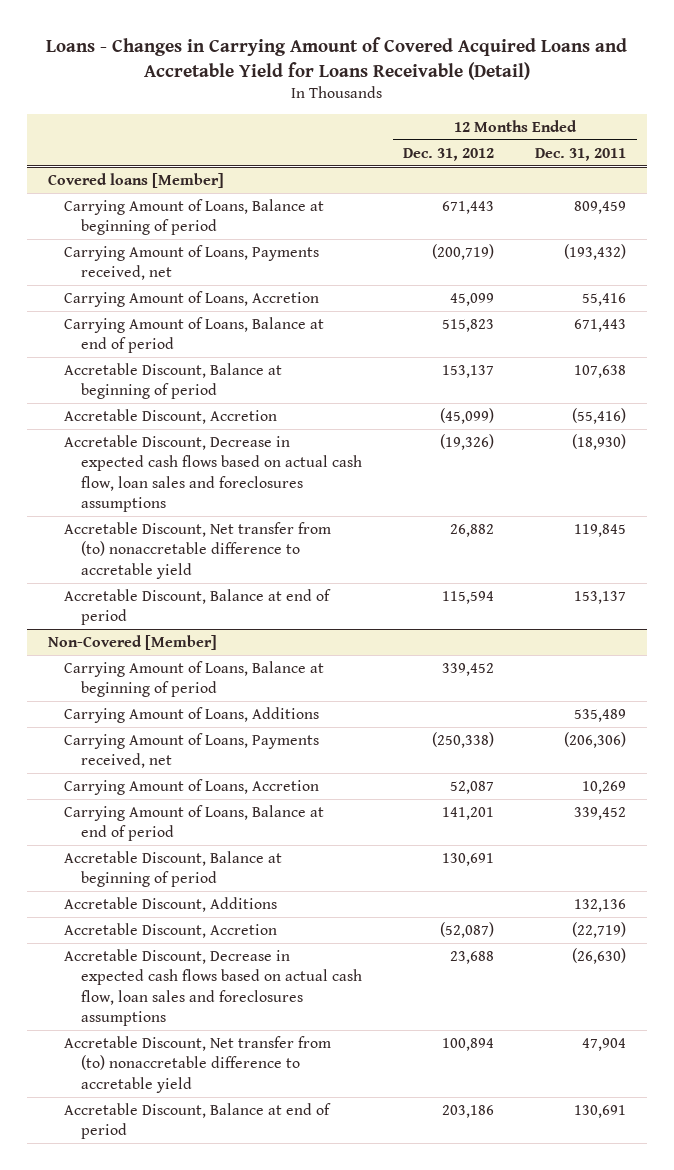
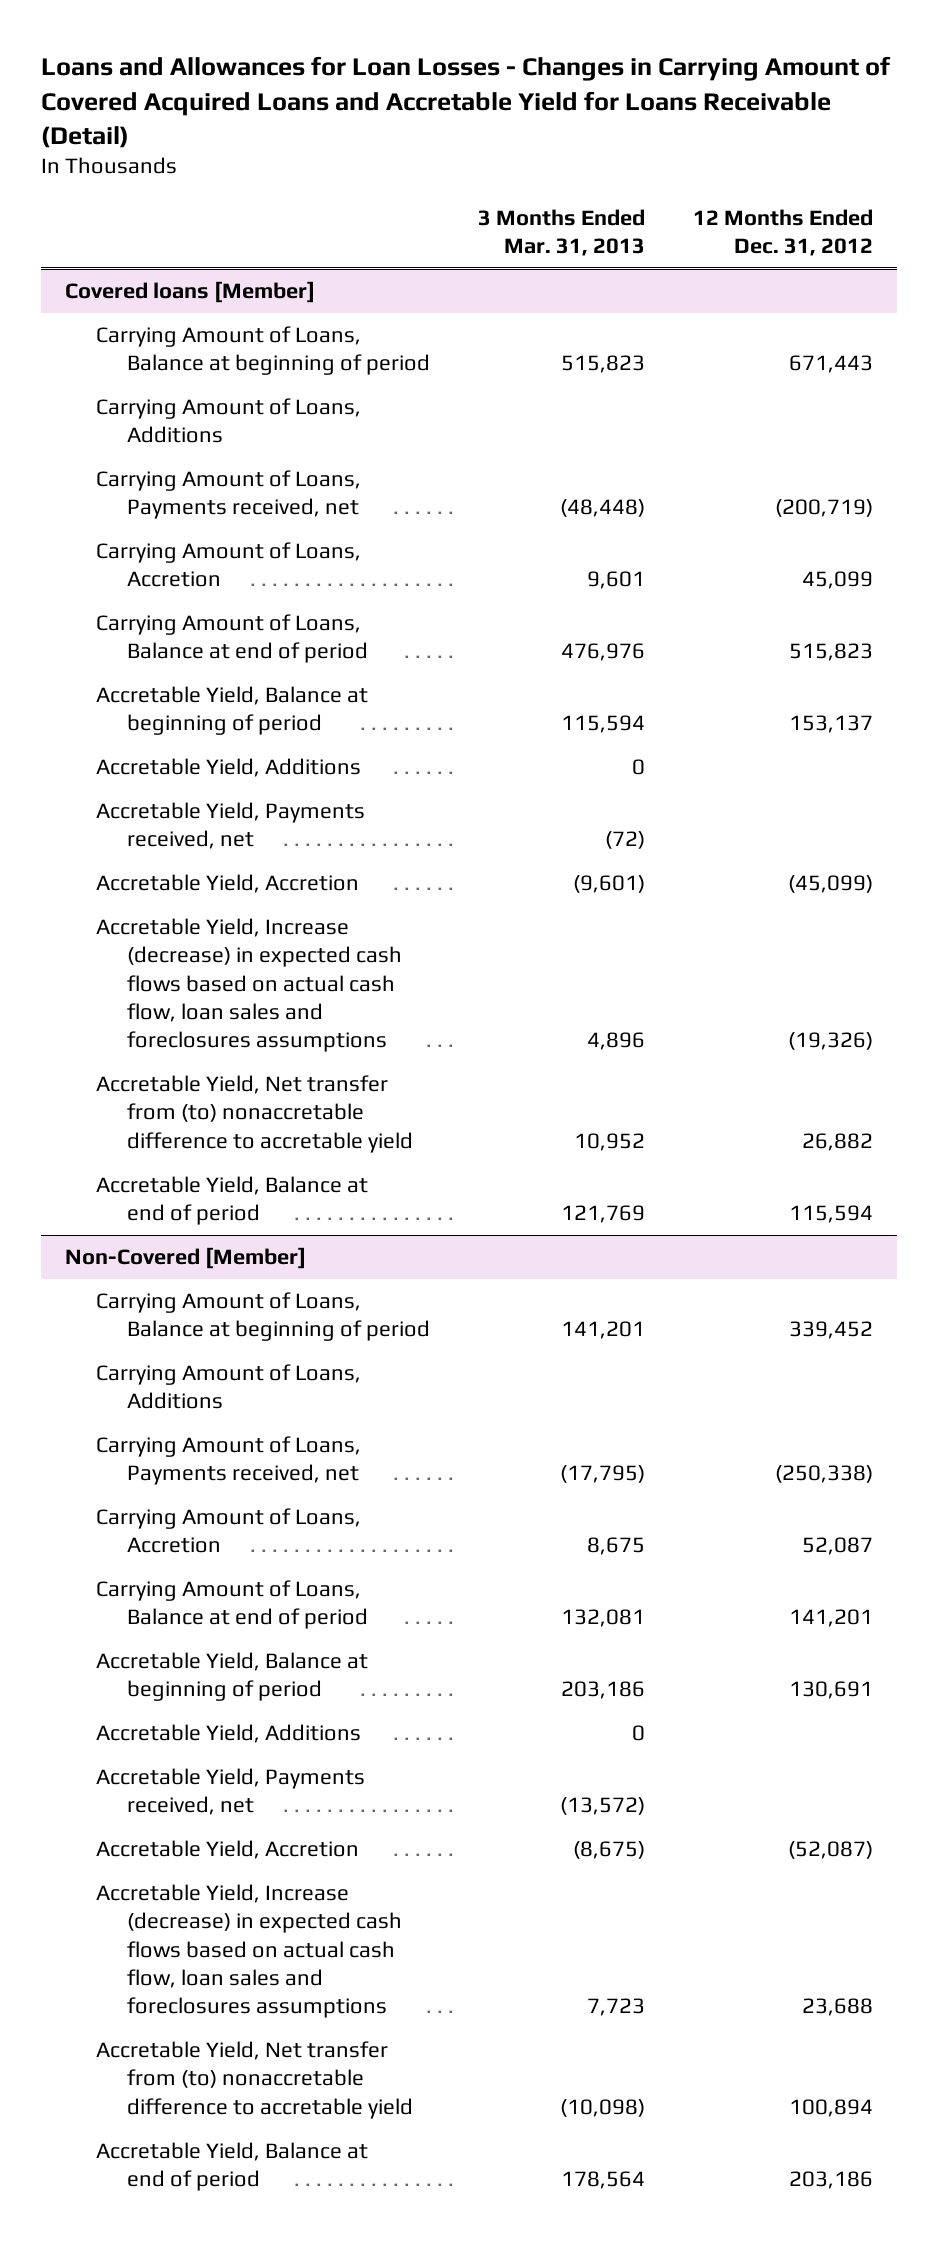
- Loans - Changes in Carrying Amount of Covered Acquired Loans and Accretable Yield for Loans Receivable (Detail)
+ Loans and Allowances for Loan Losses - Changes in Carrying Amount of Covered Acquired Loans and Accretable Yield for Loans Receivable (Detail)
- | 12 Months Ended Dec. 31, 2012 | 12 Months Ended Dec. 31, 2011
+ | 3 Months Ended Mar. 31, 2013 | 12 Months Ended Dec. 31, 2012
@ Covered loans [Member]
+ Carrying Amount of Loans, Additions
- Accretable Discount, Balance at beginning of period | 153,137 | 107,638
- Accretable Discount, Accretion | (45,099) | (55,416)
- Accretable Discount, Decrease in expected cash flows based on actual cash flow, loan sales and foreclosures assumptions | (19,326) | (18,930)
- Accretable Discount, Net transfer from (to) nonaccretable difference to accretable yield | 26,882 | 119,845
- Accretable Discount, Balance at end of period | 115,594 | 153,137
+ Accretable Yield, Balance at beginning of period | 115,594 | 153,137
+ Accretable Yield, Additions | 0 |
+ Accretable Yield, Payments received, net | (72) |
+ Accretable Yield, Accretion | (9,601) | (45,099)
+ Accretable Yield, Increase (decrease) in expected cash flows based on actual cash flow, loan sales and foreclosures assumptions | 4,896 | (19,326)
+ Accretable Yield, Net transfer from (to) nonaccretable difference to accretable yield | 10,952 | 26,882
+ Accretable Yield, Balance at end of period | 121,769 | 115,594
@ Non-Covered [Member]
- Accretable Discount, Balance at beginning of period | 130,691 |
- Accretable Discount, Additions | | 132,136
- Accretable Discount, Accretion | (52,087) | (22,719)
- Accretable Discount, Decrease in expected cash flows based on actual cash flow, loan sales and foreclosures assumptions | 23,688 | (26,630)
- Accretable Discount, Net transfer from (to) nonaccretable difference to accretable yield | 100,894 | 47,904
- Accretable Discount, Balance at end of period | 203,186 | 130,691
+ Accretable Yield, Balance at beginning of period | 203,186 | 130,691
+ Accretable Yield, Additions | 0 |
+ Accretable Yield, Payments received, net | (13,572) |
+ Accretable Yield, Accretion | (8,675) | (52,087)
+ Accretable Yield, Increase (decrease) in expected cash flows based on actual cash flow, loan sales and foreclosures assumptions | 7,723 | 23,688
+ Accretable Yield, Net transfer from (to) nonaccretable difference to accretable yield | (10,098) | 100,894
+ Accretable Yield, Balance at end of period | 178,564 | 203,186

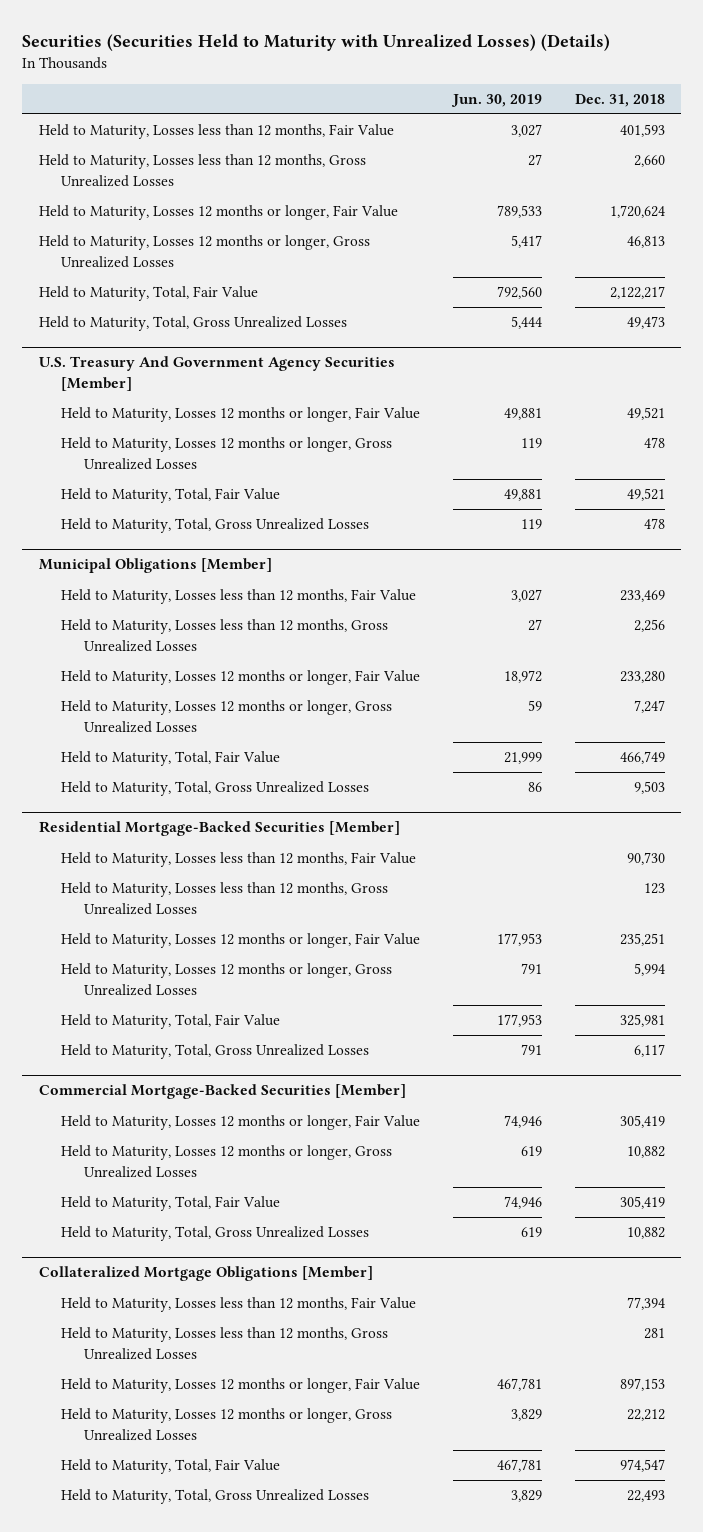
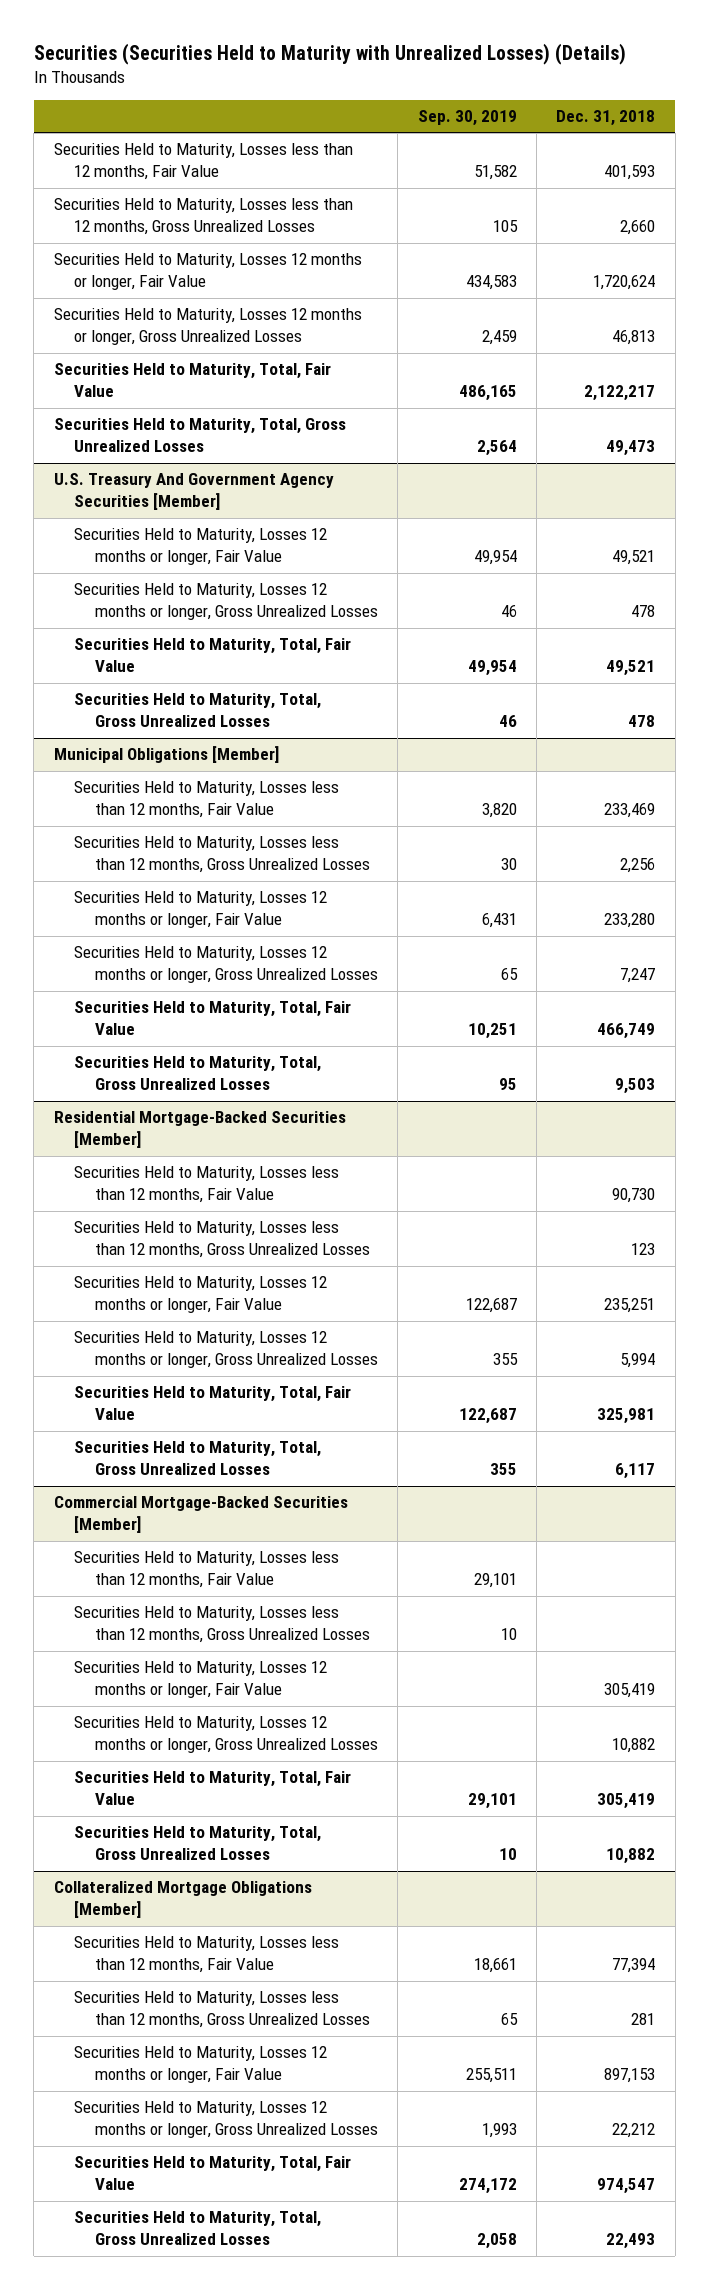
- | Jun. 30, 2019 | Dec. 31, 2018
+ | Sep. 30, 2019 | Dec. 31, 2018
- Held to Maturity, Losses less than 12 months, Fair Value | 3,027 | 401,593
- Held to Maturity, Losses less than 12 months, Gross Unrealized Losses | 27 | 2,660
- Held to Maturity, Losses 12 months or longer, Fair Value | 789,533 | 1,720,624
- Held to Maturity, Losses 12 months or longer, Gross Unrealized Losses | 5,417 | 46,813
- Held to Maturity, Total, Fair Value | 792,560 | 2,122,217
- Held to Maturity, Total, Gross Unrealized Losses | 5,444 | 49,473
+ Securities Held to Maturity, Losses less than 12 months, Fair Value | 51,582 | 401,593
+ Securities Held to Maturity, Losses less than 12 months, Gross Unrealized Losses | 105 | 2,660
+ Securities Held to Maturity, Losses 12 months or longer, Fair Value | 434,583 | 1,720,624
+ Securities Held to Maturity, Losses 12 months or longer, Gross Unrealized Losses | 2,459 | 46,813
+ Securities Held to Maturity, Total, Fair Value | 486,165 | 2,122,217
+ Securities Held to Maturity, Total, Gross Unrealized Losses | 2,564 | 49,473
@ U.S. Treasury And Government Agency Securities [Member]
- Held to Maturity, Losses 12 months or longer, Fair Value | 49,881 | 49,521
- Held to Maturity, Losses 12 months or longer, Gross Unrealized Losses | 119 | 478
- Held to Maturity, Total, Fair Value | 49,881 | 49,521
- Held to Maturity, Total, Gross Unrealized Losses | 119 | 478
+ Securities Held to Maturity, Losses 12 months or longer, Fair Value | 49,954 | 49,521
+ Securities Held to Maturity, Losses 12 months or longer, Gross Unrealized Losses | 46 | 478
+ Securities Held to Maturity, Total, Fair Value | 49,954 | 49,521
+ Securities Held to Maturity, Total, Gross Unrealized Losses | 46 | 478
@ Municipal Obligations [Member]
- Held to Maturity, Losses less than 12 months, Fair Value | 3,027 | 233,469
- Held to Maturity, Losses less than 12 months, Gross Unrealized Losses | 27 | 2,256
- Held to Maturity, Losses 12 months or longer, Fair Value | 18,972 | 233,280
- Held to Maturity, Losses 12 months or longer, Gross Unrealized Losses | 59 | 7,247
- Held to Maturity, Total, Fair Value | 21,999 | 466,749
- Held to Maturity, Total, Gross Unrealized Losses | 86 | 9,503
+ Securities Held to Maturity, Losses less than 12 months, Fair Value | 3,820 | 233,469
+ Securities Held to Maturity, Losses less than 12 months, Gross Unrealized Losses | 30 | 2,256
+ Securities Held to Maturity, Losses 12 months or longer, Fair Value | 6,431 | 233,280
+ Securities Held to Maturity, Losses 12 months or longer, Gross Unrealized Losses | 65 | 7,247
+ Securities Held to Maturity, Total, Fair Value | 10,251 | 466,749
+ Securities Held to Maturity, Total, Gross Unrealized Losses | 95 | 9,503
@ Residential Mortgage-Backed Securities [Member]
- Held to Maturity, Losses less than 12 months, Fair Value | | 90,730
- Held to Maturity, Losses less than 12 months, Gross Unrealized Losses | | 123
- Held to Maturity, Losses 12 months or longer, Fair Value | 177,953 | 235,251
- Held to Maturity, Losses 12 months or longer, Gross Unrealized Losses | 791 | 5,994
- Held to Maturity, Total, Fair Value | 177,953 | 325,981
- Held to Maturity, Total, Gross Unrealized Losses | 791 | 6,117
+ Securities Held to Maturity, Losses less than 12 months, Fair Value | | 90,730
+ Securities Held to Maturity, Losses less than 12 months, Gross Unrealized Losses | | 123
+ Securities Held to Maturity, Losses 12 months or longer, Fair Value | 122,687 | 235,251
+ Securities Held to Maturity, Losses 12 months or longer, Gross Unrealized Losses | 355 | 5,994
+ Securities Held to Maturity, Total, Fair Value | 122,687 | 325,981
+ Securities Held to Maturity, Total, Gross Unrealized Losses | 355 | 6,117
@ Commercial Mortgage-Backed Securities [Member]
- Held to Maturity, Losses 12 months or longer, Fair Value | 74,946 | 305,419
- Held to Maturity, Losses 12 months or longer, Gross Unrealized Losses | 619 | 10,882
- Held to Maturity, Total, Fair Value | 74,946 | 305,419
- Held to Maturity, Total, Gross Unrealized Losses | 619 | 10,882
+ Securities Held to Maturity, Losses less than 12 months, Fair Value | 29,101 |
+ Securities Held to Maturity, Losses less than 12 months, Gross Unrealized Losses | 10 |
+ Securities Held to Maturity, Losses 12 months or longer, Fair Value | | 305,419
+ Securities Held to Maturity, Losses 12 months or longer, Gross Unrealized Losses | | 10,882
+ Securities Held to Maturity, Total, Fair Value | 29,101 | 305,419
+ Securities Held to Maturity, Total, Gross Unrealized Losses | 10 | 10,882
@ Collateralized Mortgage Obligations [Member]
- Held to Maturity, Losses less than 12 months, Fair Value | | 77,394
- Held to Maturity, Losses less than 12 months, Gross Unrealized Losses | | 281
- Held to Maturity, Losses 12 months or longer, Fair Value | 467,781 | 897,153
- Held to Maturity, Losses 12 months or longer, Gross Unrealized Losses | 3,829 | 22,212
- Held to Maturity, Total, Fair Value | 467,781 | 974,547
- Held to Maturity, Total, Gross Unrealized Losses | 3,829 | 22,493
+ Securities Held to Maturity, Losses less than 12 months, Fair Value | 18,661 | 77,394
+ Securities Held to Maturity, Losses less than 12 months, Gross Unrealized Losses | 65 | 281
+ Securities Held to Maturity, Losses 12 months or longer, Fair Value | 255,511 | 897,153
+ Securities Held to Maturity, Losses 12 months or longer, Gross Unrealized Losses | 1,993 | 22,212
+ Securities Held to Maturity, Total, Fair Value | 274,172 | 974,547
+ Securities Held to Maturity, Total, Gross Unrealized Losses | 2,058 | 22,493

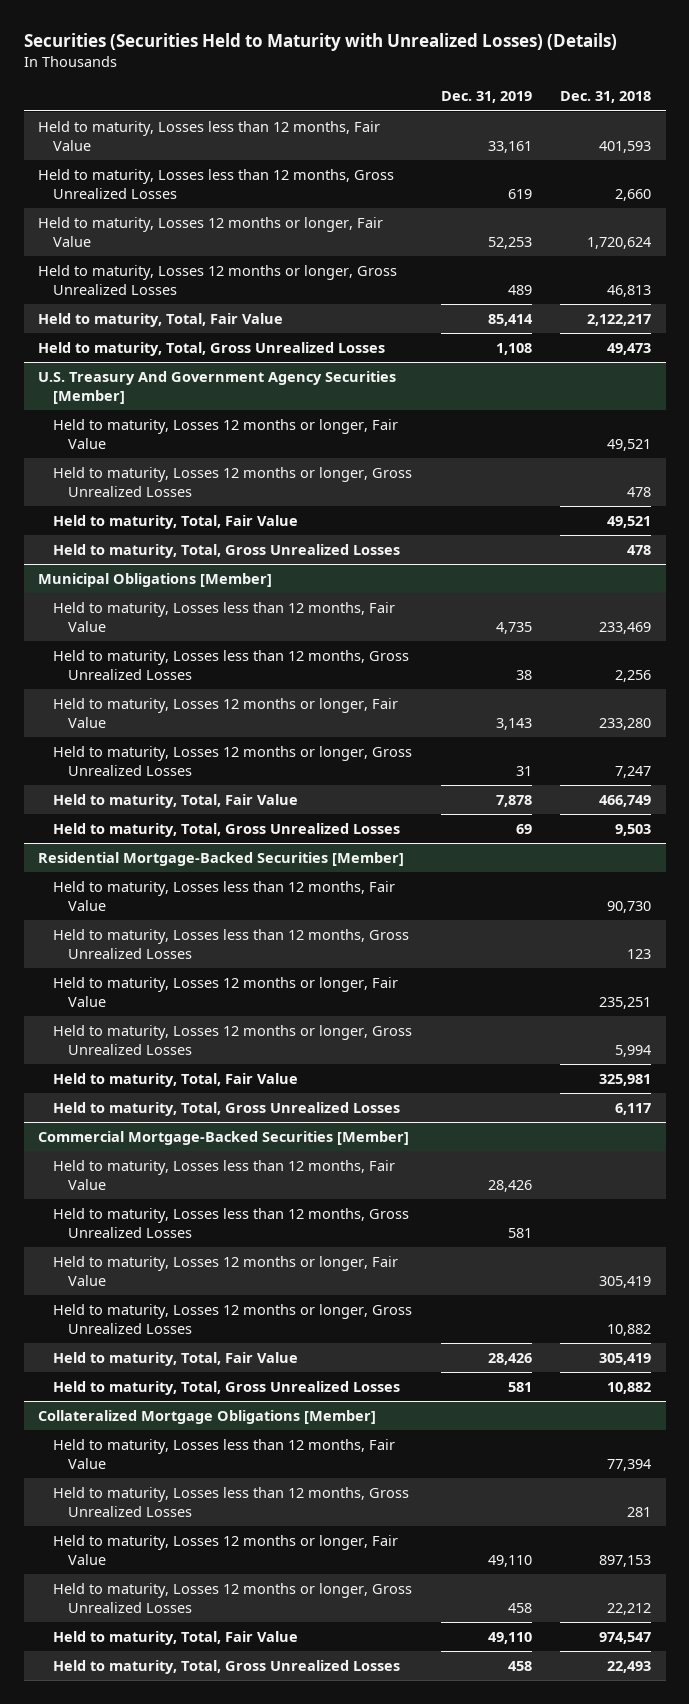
- | Sep. 30, 2019 | Dec. 31, 2018
+ | Dec. 31, 2019 | Dec. 31, 2018
- Securities Held to Maturity, Losses less than 12 months, Fair Value | 51,582 | 401,593
- Securities Held to Maturity, Losses less than 12 months, Gross Unrealized Losses | 105 | 2,660
- Securities Held to Maturity, Losses 12 months or longer, Fair Value | 434,583 | 1,720,624
- Securities Held to Maturity, Losses 12 months or longer, Gross Unrealized Losses | 2,459 | 46,813
- Securities Held to Maturity, Total, Fair Value | 486,165 | 2,122,217
- Securities Held to Maturity, Total, Gross Unrealized Losses | 2,564 | 49,473
+ Held to maturity, Losses less than 12 months, Fair Value | 33,161 | 401,593
+ Held to maturity, Losses less than 12 months, Gross Unrealized Losses | 619 | 2,660
+ Held to maturity, Losses 12 months or longer, Fair Value | 52,253 | 1,720,624
+ Held to maturity, Losses 12 months or longer, Gross Unrealized Losses | 489 | 46,813
+ Held to maturity, Total, Fair Value | 85,414 | 2,122,217
+ Held to maturity, Total, Gross Unrealized Losses | 1,108 | 49,473
@ U.S. Treasury And Government Agency Securities [Member]
- Securities Held to Maturity, Losses 12 months or longer, Fair Value | 49,954 | 49,521
- Securities Held to Maturity, Losses 12 months or longer, Gross Unrealized Losses | 46 | 478
- Securities Held to Maturity, Total, Fair Value | 49,954 | 49,521
- Securities Held to Maturity, Total, Gross Unrealized Losses | 46 | 478
+ Held to maturity, Losses 12 months or longer, Fair Value | | 49,521
+ Held to maturity, Losses 12 months or longer, Gross Unrealized Losses | | 478
+ Held to maturity, Total, Fair Value | | 49,521
+ Held to maturity, Total, Gross Unrealized Losses | | 478
@ Municipal Obligations [Member]
- Securities Held to Maturity, Losses less than 12 months, Fair Value | 3,820 | 233,469
- Securities Held to Maturity, Losses less than 12 months, Gross Unrealized Losses | 30 | 2,256
- Securities Held to Maturity, Losses 12 months or longer, Fair Value | 6,431 | 233,280
- Securities Held to Maturity, Losses 12 months or longer, Gross Unrealized Losses | 65 | 7,247
- Securities Held to Maturity, Total, Fair Value | 10,251 | 466,749
- Securities Held to Maturity, Total, Gross Unrealized Losses | 95 | 9,503
+ Held to maturity, Losses less than 12 months, Fair Value | 4,735 | 233,469
+ Held to maturity, Losses less than 12 months, Gross Unrealized Losses | 38 | 2,256
+ Held to maturity, Losses 12 months or longer, Fair Value | 3,143 | 233,280
+ Held to maturity, Losses 12 months or longer, Gross Unrealized Losses | 31 | 7,247
+ Held to maturity, Total, Fair Value | 7,878 | 466,749
+ Held to maturity, Total, Gross Unrealized Losses | 69 | 9,503
@ Residential Mortgage-Backed Securities [Member]
- Securities Held to Maturity, Losses less than 12 months, Fair Value | | 90,730
- Securities Held to Maturity, Losses less than 12 months, Gross Unrealized Losses | | 123
- Securities Held to Maturity, Losses 12 months or longer, Fair Value | 122,687 | 235,251
- Securities Held to Maturity, Losses 12 months or longer, Gross Unrealized Losses | 355 | 5,994
- Securities Held to Maturity, Total, Fair Value | 122,687 | 325,981
- Securities Held to Maturity, Total, Gross Unrealized Losses | 355 | 6,117
+ Held to maturity, Losses less than 12 months, Fair Value | | 90,730
+ Held to maturity, Losses less than 12 months, Gross Unrealized Losses | | 123
+ Held to maturity, Losses 12 months or longer, Fair Value | | 235,251
+ Held to maturity, Losses 12 months or longer, Gross Unrealized Losses | | 5,994
+ Held to maturity, Total, Fair Value | | 325,981
+ Held to maturity, Total, Gross Unrealized Losses | | 6,117
@ Commercial Mortgage-Backed Securities [Member]
- Securities Held to Maturity, Losses less than 12 months, Fair Value | 29,101 |
- Securities Held to Maturity, Losses less than 12 months, Gross Unrealized Losses | 10 |
- Securities Held to Maturity, Losses 12 months or longer, Fair Value | | 305,419
- Securities Held to Maturity, Losses 12 months or longer, Gross Unrealized Losses | | 10,882
- Securities Held to Maturity, Total, Fair Value | 29,101 | 305,419
- Securities Held to Maturity, Total, Gross Unrealized Losses | 10 | 10,882
+ Held to maturity, Losses less than 12 months, Fair Value | 28,426 |
+ Held to maturity, Losses less than 12 months, Gross Unrealized Losses | 581 |
+ Held to maturity, Losses 12 months or longer, Fair Value | | 305,419
+ Held to maturity, Losses 12 months or longer, Gross Unrealized Losses | | 10,882
+ Held to maturity, Total, Fair Value | 28,426 | 305,419
+ Held to maturity, Total, Gross Unrealized Losses | 581 | 10,882
@ Collateralized Mortgage Obligations [Member]
- Securities Held to Maturity, Losses less than 12 months, Fair Value | 18,661 | 77,394
- Securities Held to Maturity, Losses less than 12 months, Gross Unrealized Losses | 65 | 281
- Securities Held to Maturity, Losses 12 months or longer, Fair Value | 255,511 | 897,153
- Securities Held to Maturity, Losses 12 months or longer, Gross Unrealized Losses | 1,993 | 22,212
- Securities Held to Maturity, Total, Fair Value | 274,172 | 974,547
- Securities Held to Maturity, Total, Gross Unrealized Losses | 2,058 | 22,493
+ Held to maturity, Losses less than 12 months, Fair Value | | 77,394
+ Held to maturity, Losses less than 12 months, Gross Unrealized Losses | | 281
+ Held to maturity, Losses 12 months or longer, Fair Value | 49,110 | 897,153
+ Held to maturity, Losses 12 months or longer, Gross Unrealized Losses | 458 | 22,212
+ Held to maturity, Total, Fair Value | 49,110 | 974,547
+ Held to maturity, Total, Gross Unrealized Losses | 458 | 22,493

